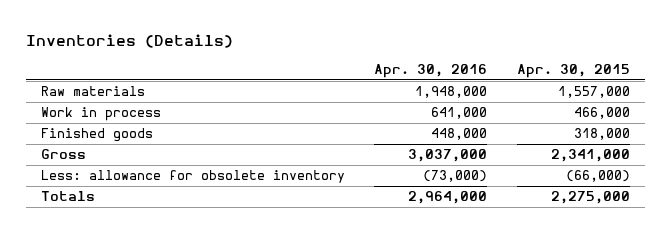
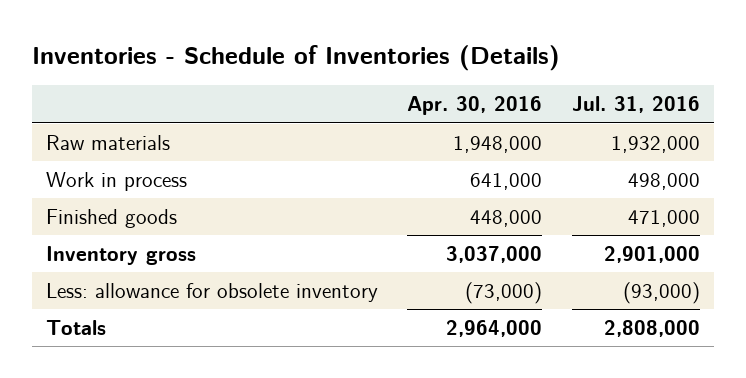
- Inventories (Details)
+ Inventories - Schedule of Inventories (Details)
- | Apr. 30, 2016 | Apr. 30, 2015
+ | Apr. 30, 2016 | Jul. 31, 2016
- Gross | 3,037,000 | 2,341,000
+ Inventory gross | 3,037,000 | 2,901,000

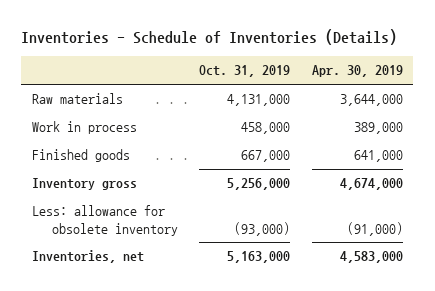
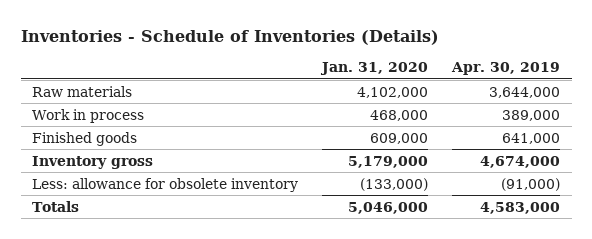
- | Oct. 31, 2019 | Apr. 30, 2019
+ | Jan. 31, 2020 | Apr. 30, 2019
- Inventories, net | 5,163,000 | 4,583,000
+ Totals | 5,046,000 | 4,583,000

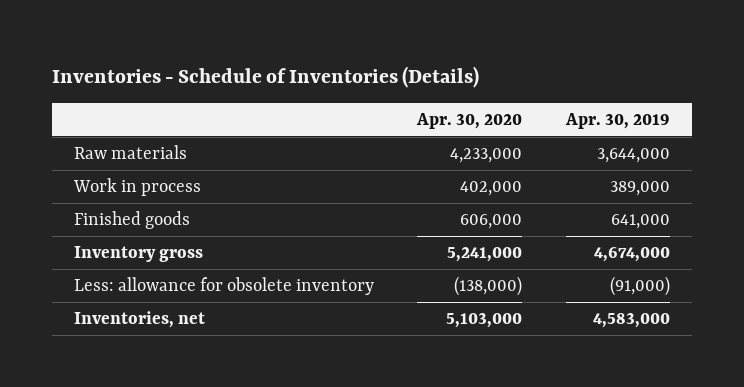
- | Jan. 31, 2020 | Apr. 30, 2019
+ | Apr. 30, 2020 | Apr. 30, 2019
- Totals | 5,046,000 | 4,583,000
+ Inventories, net | 5,103,000 | 4,583,000

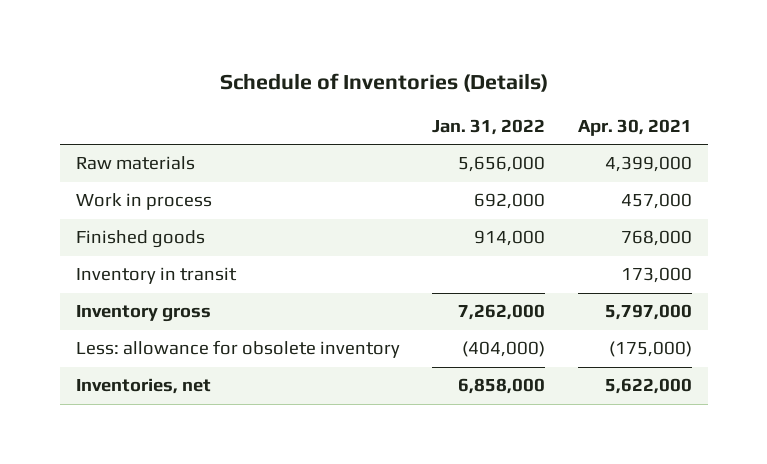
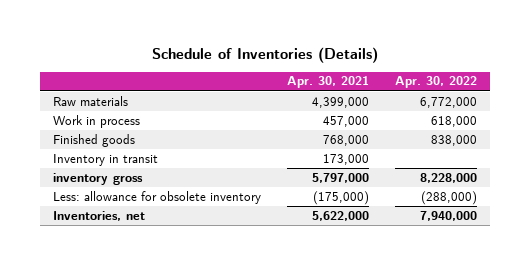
- | Jan. 31, 2022 | Apr. 30, 2021
+ | Apr. 30, 2021 | Apr. 30, 2022
- Inventory gross | 7,262,000 | 5,797,000
+ inventory gross | 5,797,000 | 8,228,000

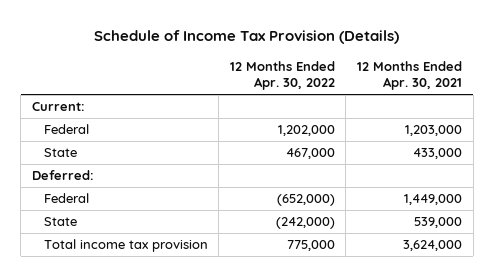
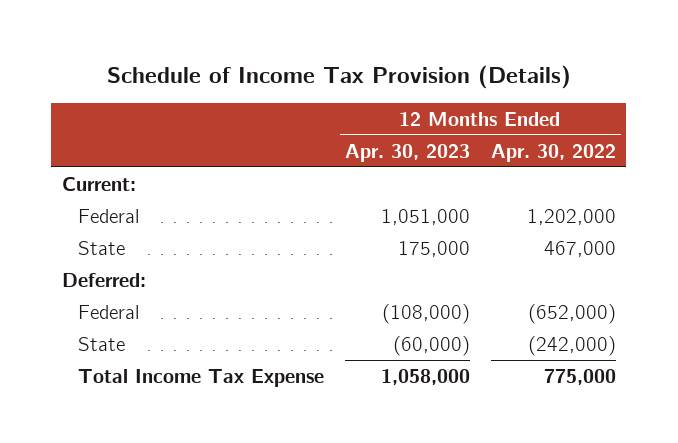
- | 12 Months Ended Apr. 30, 2022 | 12 Months Ended Apr. 30, 2021
+ | 12 Months Ended Apr. 30, 2023 | 12 Months Ended Apr. 30, 2022
- Total income tax provision | 775,000 | 3,624,000
+ Total Income Tax Expense | 1,058,000 | 775,000

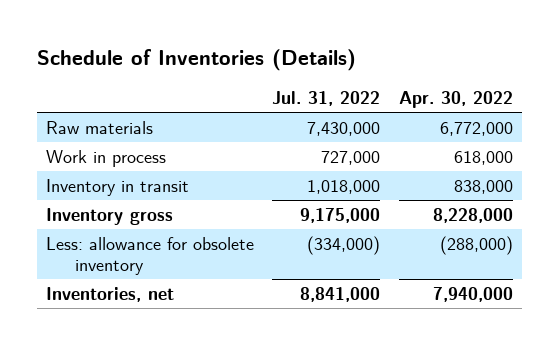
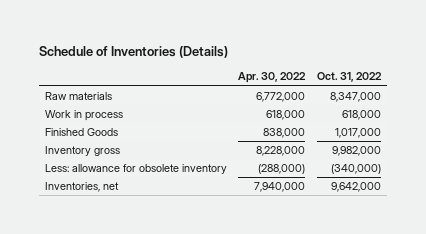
- | Jul. 31, 2022 | Apr. 30, 2022
+ | Apr. 30, 2022 | Oct. 31, 2022
- Inventory in transit | 1,018,000 | 838,000
+ Finished Goods | 838,000 | 1,017,000

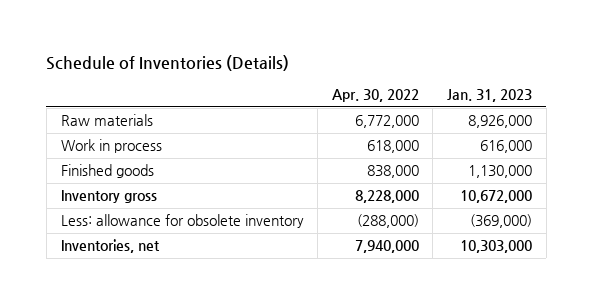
- | Apr. 30, 2022 | Oct. 31, 2022
+ | Apr. 30, 2022 | Jan. 31, 2023
- Finished Goods | 838,000 | 1,017,000
+ Finished goods | 838,000 | 1,130,000

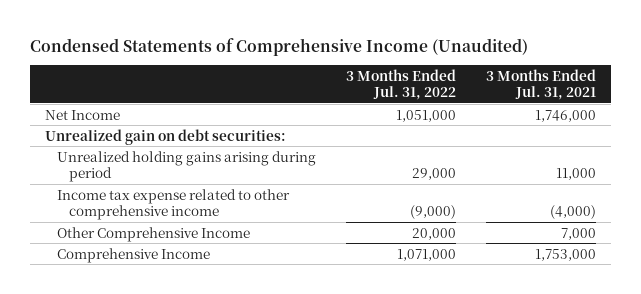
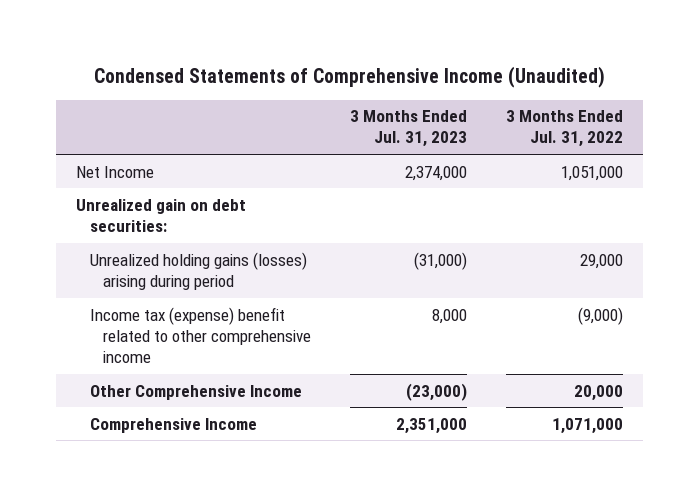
- | 3 Months Ended Jul. 31, 2022 | 3 Months Ended Jul. 31, 2021
+ | 3 Months Ended Jul. 31, 2023 | 3 Months Ended Jul. 31, 2022
- Unrealized holding gains arising during period | 29,000 | 11,000
- Income tax expense related to other comprehensive income | (9,000) | (4,000)
+ Unrealized holding gains (losses) arising during period | (31,000) | 29,000
+ Income tax (expense) benefit related to other comprehensive income | 8,000 | (9,000)

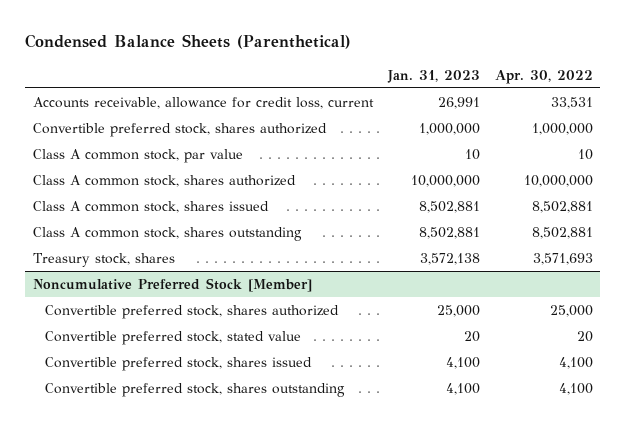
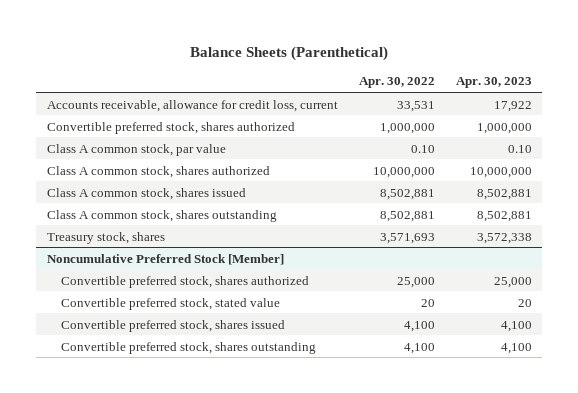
- Condensed Balance Sheets (Parenthetical)
+ Balance Sheets (Parenthetical)
- | Jan. 31, 2023 | Apr. 30, 2022
+ | Apr. 30, 2022 | Apr. 30, 2023
- Class A common stock, par value | 10 | 10
+ Class A common stock, par value | 0.10 | 0.10

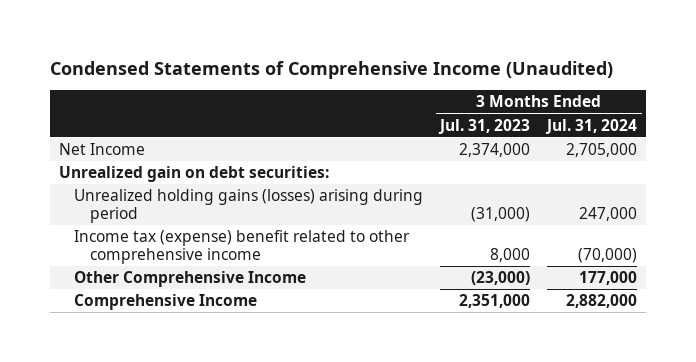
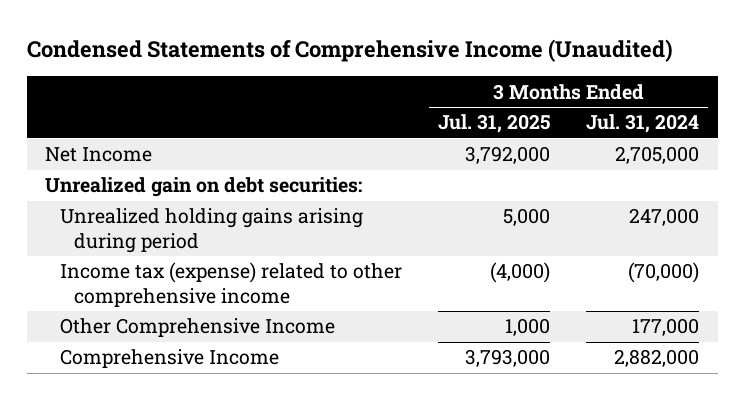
- | 3 Months Ended Jul. 31, 2023 | 3 Months Ended Jul. 31, 2024
+ | 3 Months Ended Jul. 31, 2025 | 3 Months Ended Jul. 31, 2024
- Unrealized holding gains (losses) arising during period | (31,000) | 247,000
- Income tax (expense) benefit related to other comprehensive income | 8,000 | (70,000)
+ Unrealized holding gains arising during period | 5,000 | 247,000
+ Income tax (expense) related to other comprehensive income | (4,000) | (70,000)

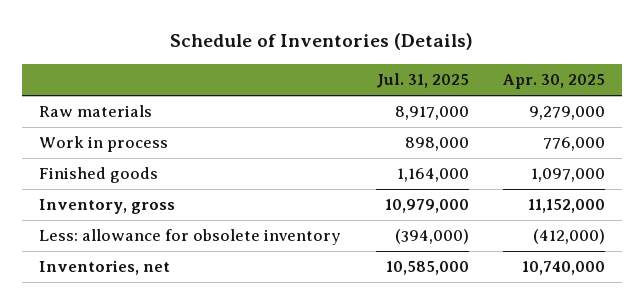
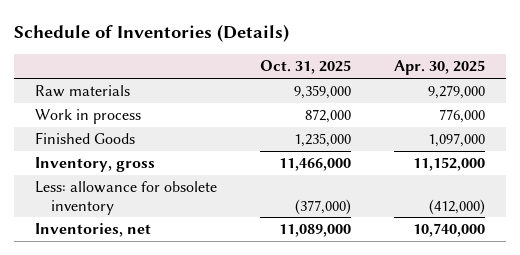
- | Jul. 31, 2025 | Apr. 30, 2025
+ | Oct. 31, 2025 | Apr. 30, 2025
- Finished goods | 1,164,000 | 1,097,000
+ Finished Goods | 1,235,000 | 1,097,000

